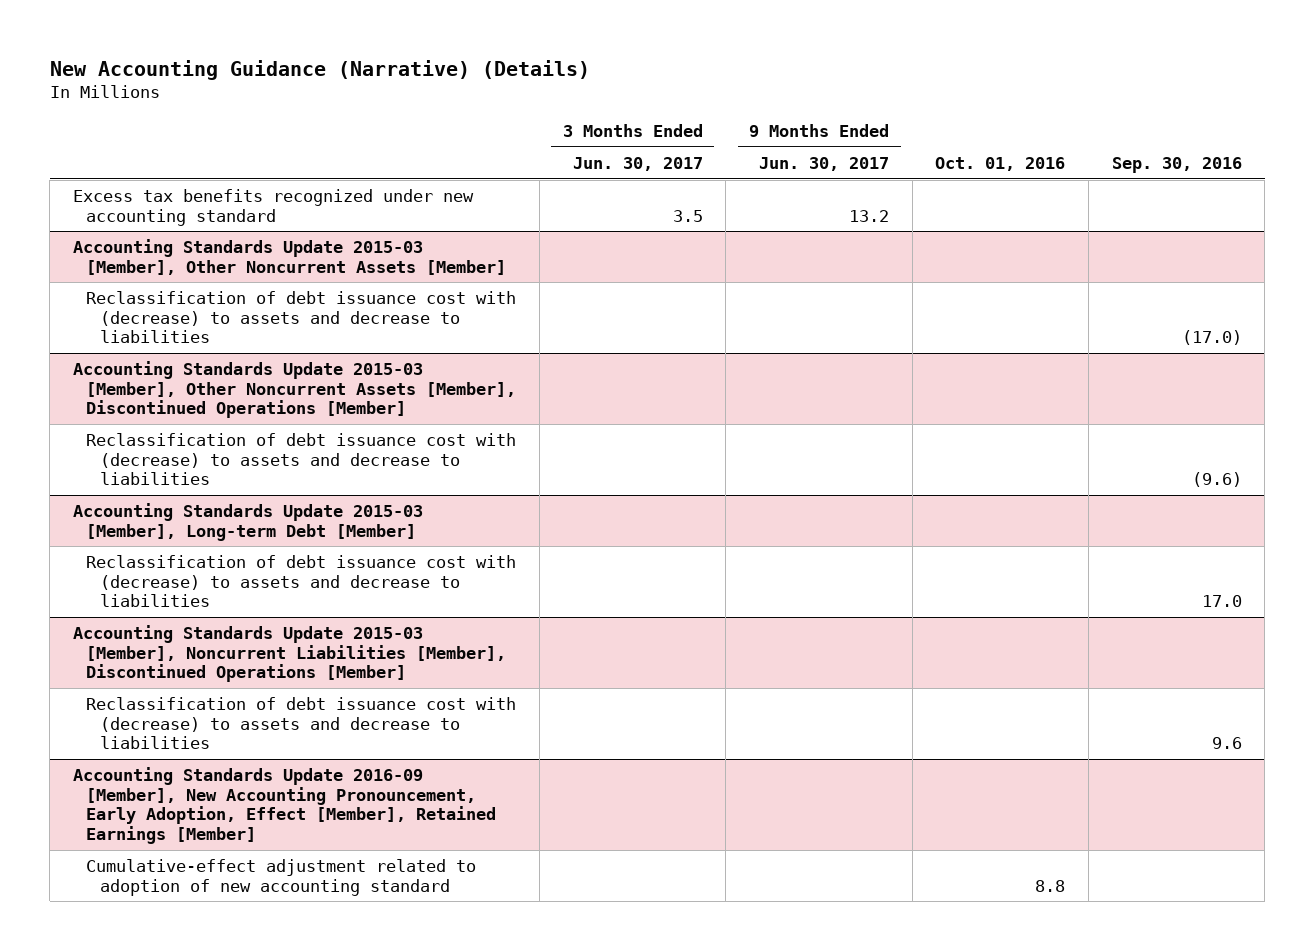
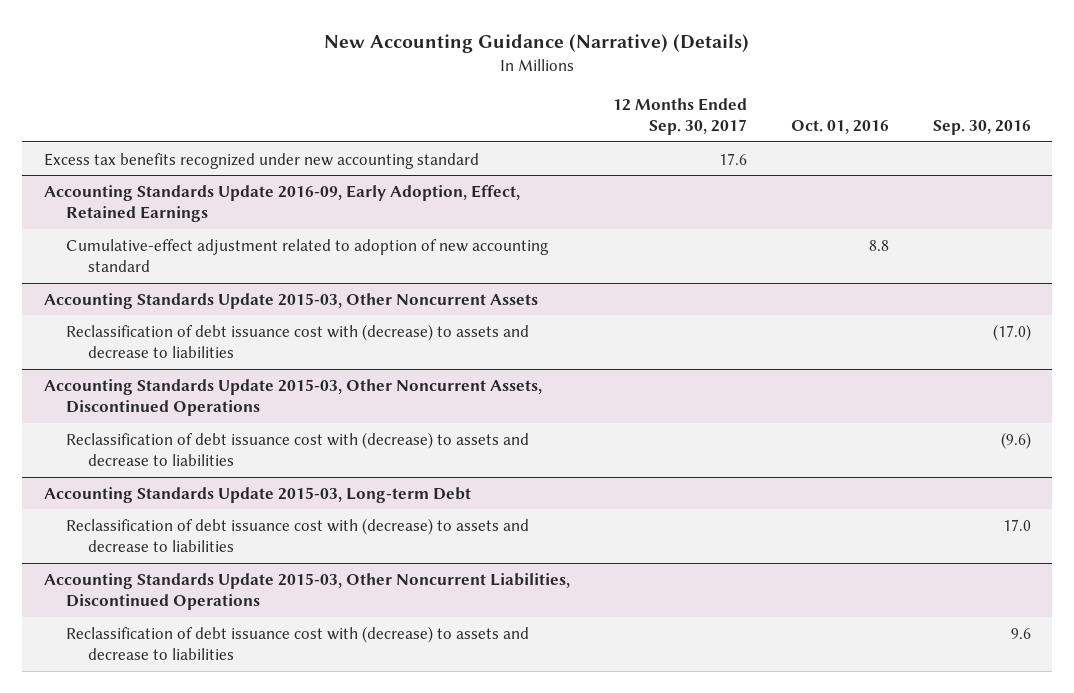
- | 3 Months Ended Jun. 30, 2017 | 9 Months Ended Jun. 30, 2017 | Oct. 01, 2016 | Sep. 30, 2016
+ | 12 Months Ended Sep. 30, 2017 | Oct. 01, 2016 | Sep. 30, 2016
- Accounting Standards Update 2015-03 [Member], Other Noncurrent Assets [Member]
+ Accounting Standards Update 2016-09, Early Adoption, Effect, Retained Earnings
+ Cumulative-effect adjustment related to adoption of new accounting standard | | 8.8 |
+ Accounting Standards Update 2015-03, Other Noncurrent Assets
- Accounting Standards Update 2015-03 [Member], Other Noncurrent Assets [Member], Discontinued Operations [Member]
+ Accounting Standards Update 2015-03, Other Noncurrent Assets, Discontinued Operations
- Accounting Standards Update 2015-03 [Member], Long-term Debt [Member]
+ Accounting Standards Update 2015-03, Long-term Debt
- Accounting Standards Update 2015-03 [Member], Noncurrent Liabilities [Member], Discontinued Operations [Member]
+ Accounting Standards Update 2015-03, Other Noncurrent Liabilities, Discontinued Operations
- Accounting Standards Update 2016-09 [Member], New Accounting Pronouncement, Early Adoption, Effect [Member], Retained Earnings [Member]
- Cumulative-effect adjustment related to adoption of new accounting standard | | | 8.8 |

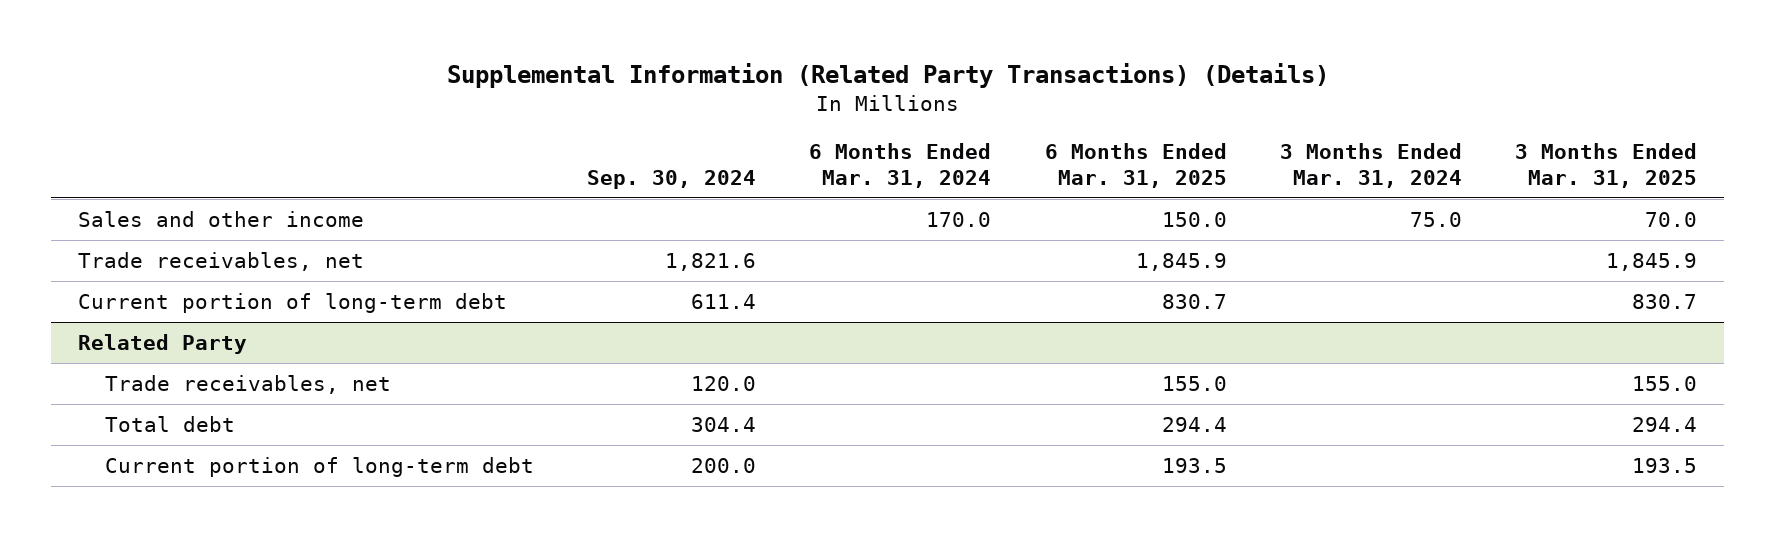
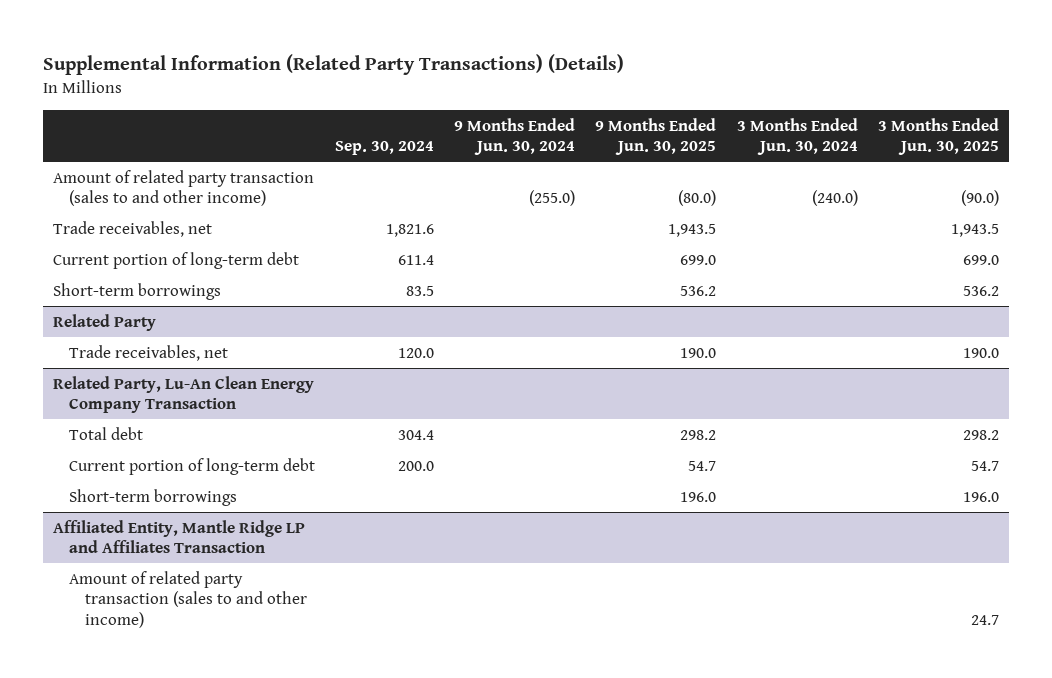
- | Sep. 30, 2024 | 6 Months Ended Mar. 31, 2024 | 6 Months Ended Mar. 31, 2025 | 3 Months Ended Mar. 31, 2024 | 3 Months Ended Mar. 31, 2025
+ | Sep. 30, 2024 | 9 Months Ended Jun. 30, 2024 | 9 Months Ended Jun. 30, 2025 | 3 Months Ended Jun. 30, 2024 | 3 Months Ended Jun. 30, 2025
- Sales and other income | | 170.0 | 150.0 | 75.0 | 70.0
+ Amount of related party transaction (sales to and other income) | | (255.0) | (80.0) | (240.0) | (90.0)
+ Short-term borrowings | 83.5 | | 536.2 | | 536.2
+ Related Party, Lu-An Clean Energy Company Transaction
+ Short-term borrowings | | | 196.0 | | 196.0
+ Affiliated Entity, Mantle Ridge LP and Affiliates Transaction
+ Amount of related party transaction (sales to and other income) | | | | | 24.7

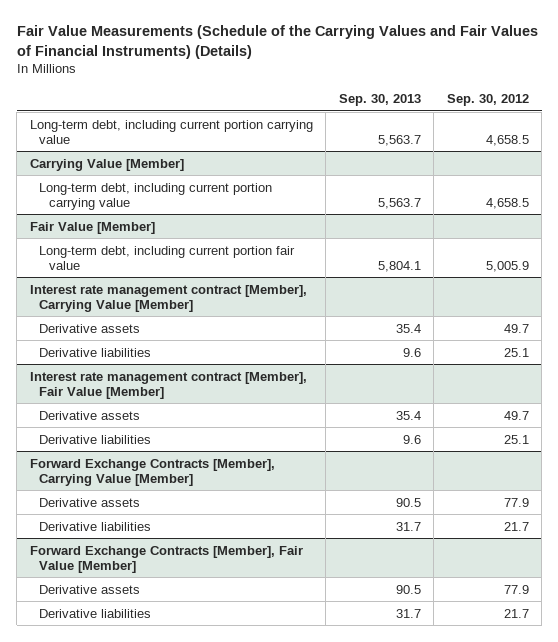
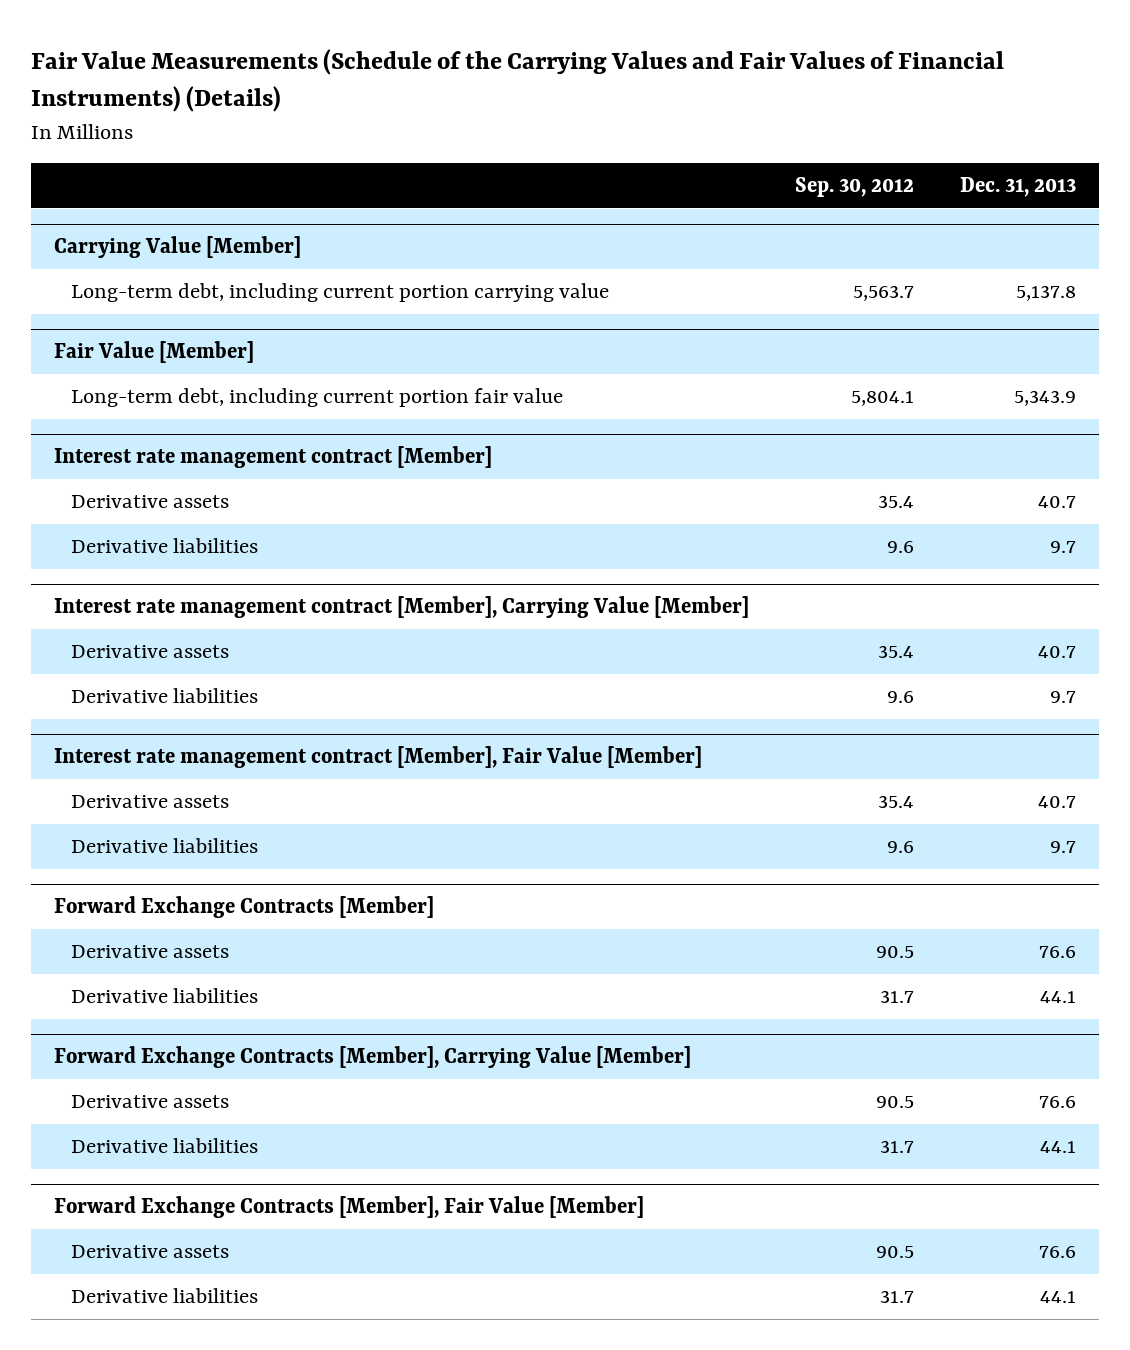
- | Sep. 30, 2013 | Sep. 30, 2012
+ | Sep. 30, 2012 | Dec. 31, 2013
- Long-term debt, including current portion carrying value | 5,563.7 | 4,658.5
@ Carrying Value [Member]
- Long-term debt, including current portion carrying value | 5,563.7 | 4,658.5
+ Long-term debt, including current portion carrying value | 5,563.7 | 5,137.8
@ Fair Value [Member]
- Long-term debt, including current portion fair value | 5,804.1 | 5,005.9
+ Long-term debt, including current portion fair value | 5,804.1 | 5,343.9
+ Interest rate management contract [Member]
+ Derivative assets | 35.4 | 40.7
+ Derivative liabilities | 9.6 | 9.7
@ Interest rate management contract [Member], Carrying Value [Member]
- Derivative assets | 35.4 | 49.7
- Derivative liabilities | 9.6 | 25.1
+ Derivative assets | 35.4 | 40.7
+ Derivative liabilities | 9.6 | 9.7
@ Interest rate management contract [Member], Fair Value [Member]
- Derivative assets | 35.4 | 49.7
- Derivative liabilities | 9.6 | 25.1
+ Derivative assets | 35.4 | 40.7
+ Derivative liabilities | 9.6 | 9.7
+ Forward Exchange Contracts [Member]
+ Derivative assets | 90.5 | 76.6
+ Derivative liabilities | 31.7 | 44.1
@ Forward Exchange Contracts [Member], Carrying Value [Member]
- Derivative assets | 90.5 | 77.9
- Derivative liabilities | 31.7 | 21.7
+ Derivative assets | 90.5 | 76.6
+ Derivative liabilities | 31.7 | 44.1
@ Forward Exchange Contracts [Member], Fair Value [Member]
- Derivative assets | 90.5 | 77.9
- Derivative liabilities | 31.7 | 21.7
+ Derivative assets | 90.5 | 76.6
+ Derivative liabilities | 31.7 | 44.1

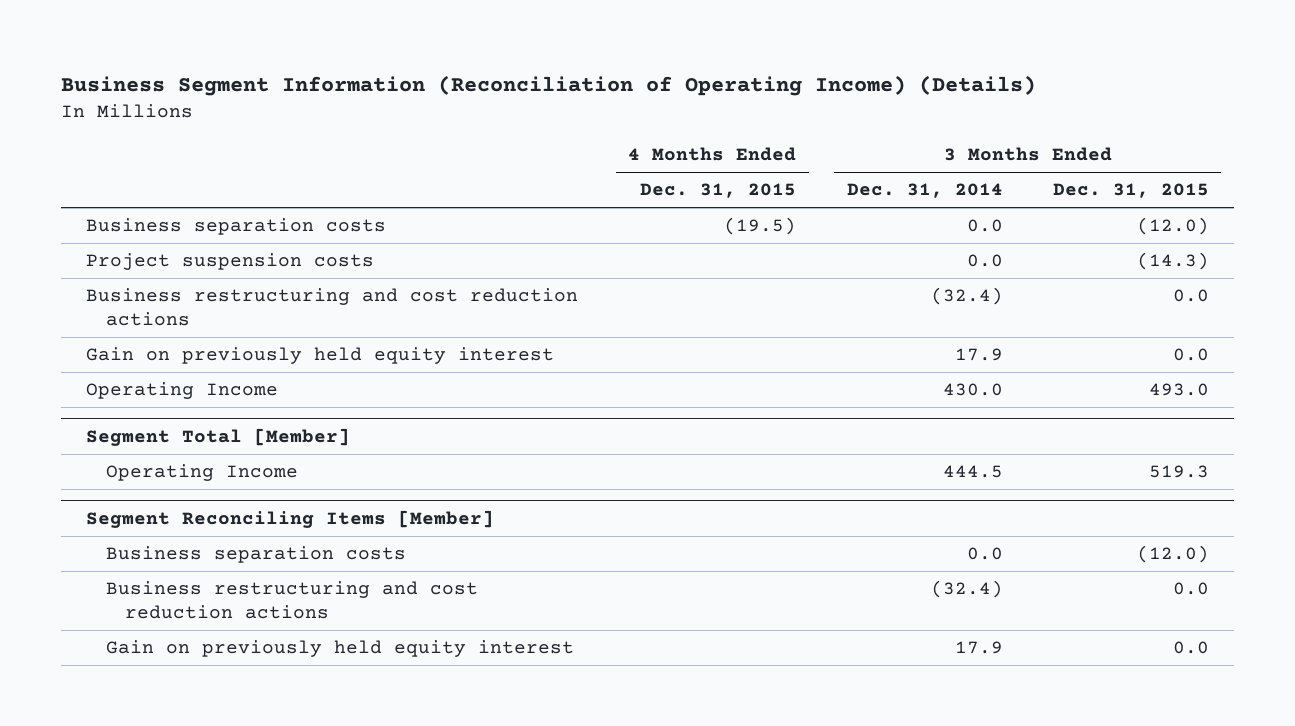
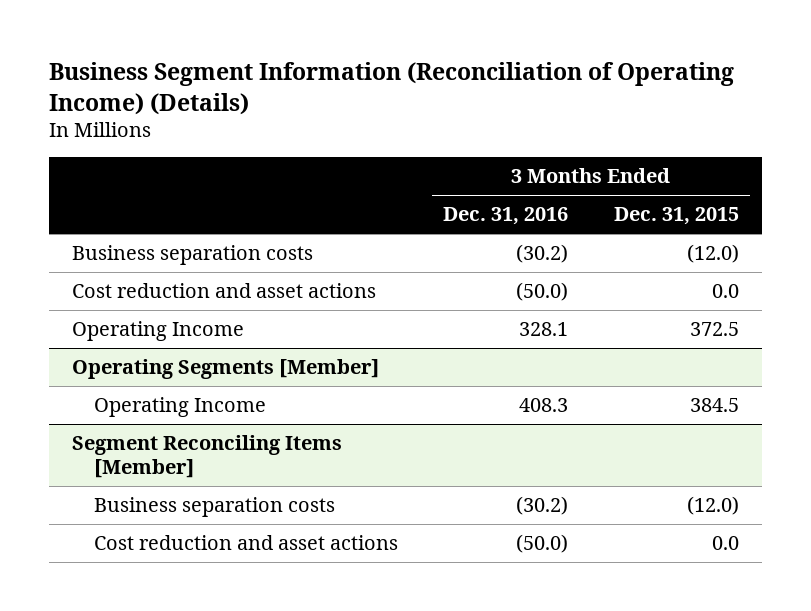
- | 4 Months Ended Dec. 31, 2015 | 3 Months Ended Dec. 31, 2014 | 3 Months Ended Dec. 31, 2015
+ | 3 Months Ended Dec. 31, 2016 | 3 Months Ended Dec. 31, 2015
- Project suspension costs | | 0.0 | (14.3)
- Business restructuring and cost reduction actions | | (32.4) | 0.0
- Gain on previously held equity interest | | 17.9 | 0.0
- Operating Income | | 430.0 | 493.0
- Segment Total [Member]
- Operating Income | | 444.5 | 519.3
+ Cost reduction and asset actions | (50.0) | 0.0
+ Operating Income | 328.1 | 372.5
+ Operating Segments [Member]
+ Operating Income | 408.3 | 384.5
@ Segment Reconciling Items [Member]
- Business restructuring and cost reduction actions | | (32.4) | 0.0
- Gain on previously held equity interest | | 17.9 | 0.0
+ Cost reduction and asset actions | (50.0) | 0.0

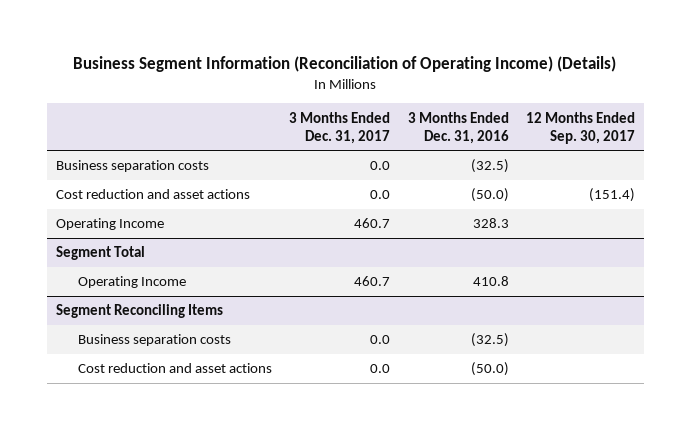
- | 3 Months Ended Dec. 31, 2016 | 3 Months Ended Dec. 31, 2015
+ | 3 Months Ended Dec. 31, 2017 | 3 Months Ended Dec. 31, 2016 | 12 Months Ended Sep. 30, 2017
- Business separation costs | (30.2) | (12.0)
+ Business separation costs | 0.0 | (32.5) |
- Operating Income | 328.1 | 372.5
- Operating Segments [Member]
- Operating Income | 408.3 | 384.5
- Segment Reconciling Items [Member]
- Business separation costs | (30.2) | (12.0)
+ Operating Income | 460.7 | 328.3 |
+ Segment Total
+ Operating Income | 460.7 | 410.8 |
+ Segment Reconciling Items
+ Business separation costs | 0.0 | (32.5) |

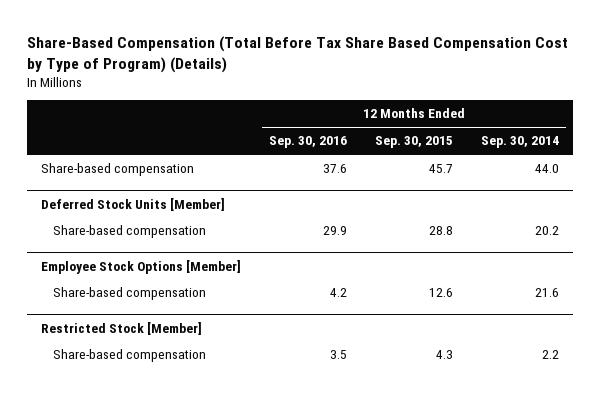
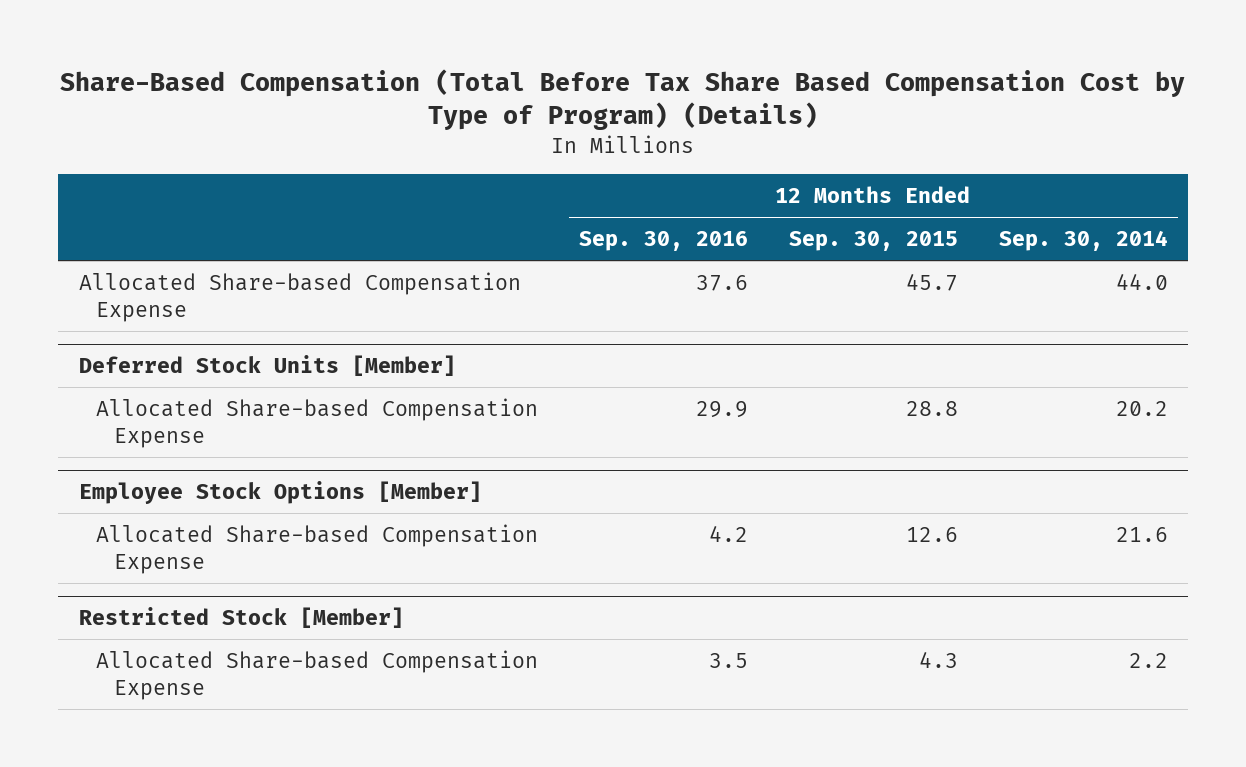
- Share-based compensation | 37.6 | 45.7 | 44.0
+ Allocated Share-based Compensation Expense | 37.6 | 45.7 | 44.0
@ Deferred Stock Units [Member]
- Share-based compensation | 29.9 | 28.8 | 20.2
+ Allocated Share-based Compensation Expense | 29.9 | 28.8 | 20.2
@ Employee Stock Options [Member]
- Share-based compensation | 4.2 | 12.6 | 21.6
+ Allocated Share-based Compensation Expense | 4.2 | 12.6 | 21.6
@ Restricted Stock [Member]
- Share-based compensation | 3.5 | 4.3 | 2.2
+ Allocated Share-based Compensation Expense | 3.5 | 4.3 | 2.2

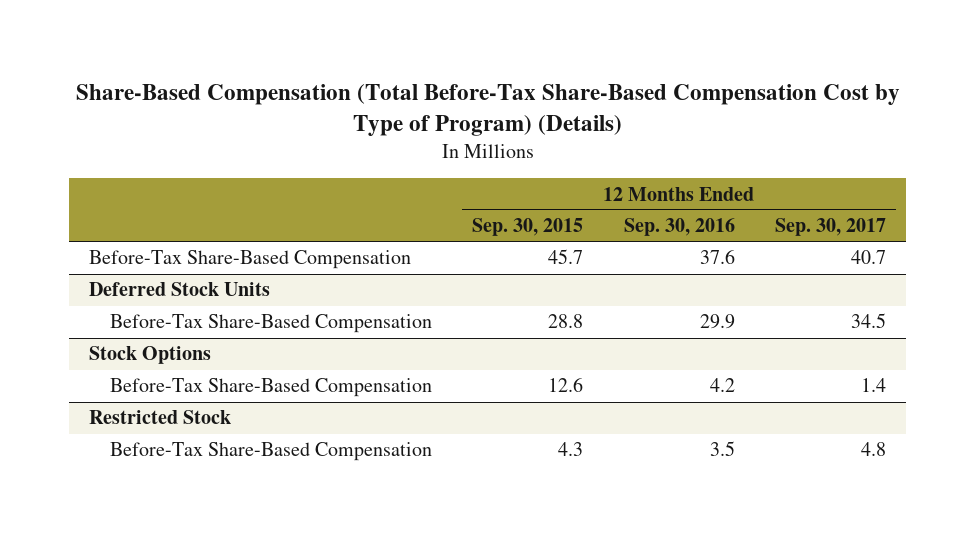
- Share-Based Compensation (Total Before Tax Share Based Compensation Cost by Type of Program) (Details)
+ Share-Based Compensation (Total Before-Tax Share-Based Compensation Cost by Type of Program) (Details)
- | 12 Months Ended Sep. 30, 2016 | 12 Months Ended Sep. 30, 2015 | 12 Months Ended Sep. 30, 2014
+ | 12 Months Ended Sep. 30, 2015 | 12 Months Ended Sep. 30, 2016 | 12 Months Ended Sep. 30, 2017
- Allocated Share-based Compensation Expense | 37.6 | 45.7 | 44.0
- Deferred Stock Units [Member]
- Allocated Share-based Compensation Expense | 29.9 | 28.8 | 20.2
- Employee Stock Options [Member]
- Allocated Share-based Compensation Expense | 4.2 | 12.6 | 21.6
- Restricted Stock [Member]
- Allocated Share-based Compensation Expense | 3.5 | 4.3 | 2.2
+ Before-Tax Share-Based Compensation | 45.7 | 37.6 | 40.7
+ Deferred Stock Units
+ Before-Tax Share-Based Compensation | 28.8 | 29.9 | 34.5
+ Stock Options
+ Before-Tax Share-Based Compensation | 12.6 | 4.2 | 1.4
+ Restricted Stock
+ Before-Tax Share-Based Compensation | 4.3 | 3.5 | 4.8

